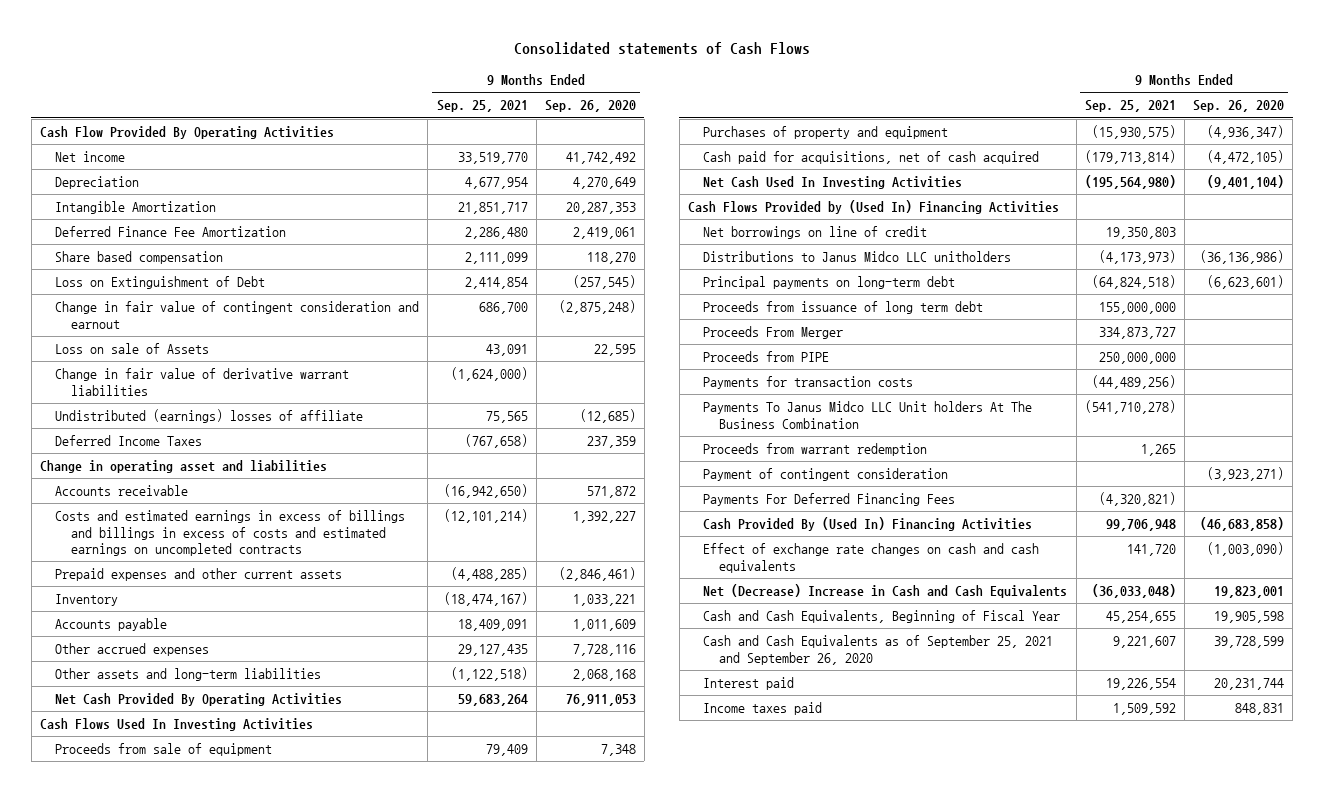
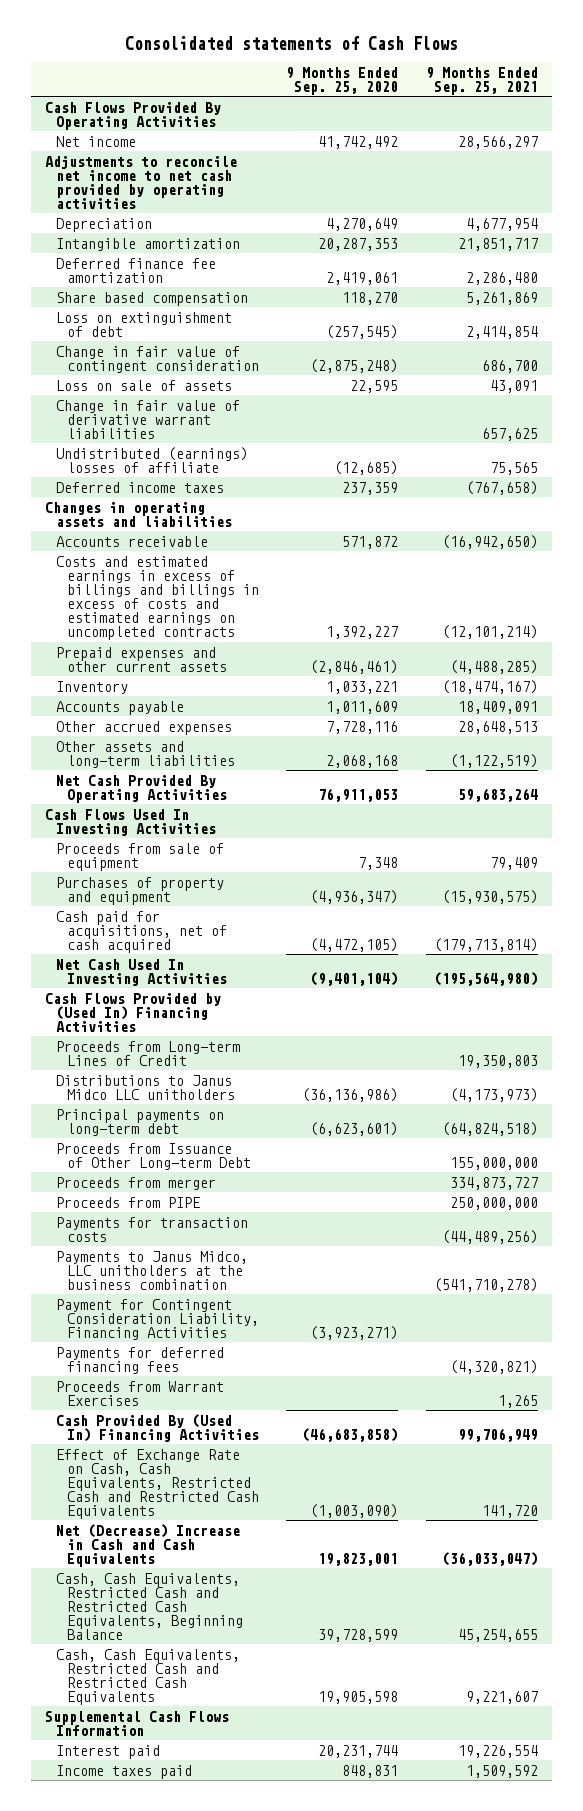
- | 9 Months Ended Sep. 25, 2021 | 9 Months Ended Sep. 26, 2020
+ | 9 Months Ended Sep. 25, 2020 | 9 Months Ended Sep. 25, 2021
- Cash Flow Provided By Operating Activities
- Net income | 33,519,770 | 41,742,492
+ Cash Flows Provided By Operating Activities
+ Net income | 41,742,492 | 28,566,297
+ Adjustments to reconcile net income to net cash provided by operating activities
- Intangible Amortization | 21,851,717 | 20,287,353
- Deferred Finance Fee Amortization | 2,286,480 | 2,419,061
- Share based compensation | 2,111,099 | 118,270
- Loss on Extinguishment of Debt | 2,414,854 | (257,545)
- Change in fair value of contingent consideration and earnout | 686,700 | (2,875,248)
- Loss on sale of Assets | 43,091 | 22,595
- Change in fair value of derivative warrant liabilities | (1,624,000) |
+ Intangible amortization | 20,287,353 | 21,851,717
+ Deferred finance fee amortization | 2,419,061 | 2,286,480
+ Share based compensation | 118,270 | 5,261,869
+ Loss on extinguishment of debt | (257,545) | 2,414,854
+ Change in fair value of contingent consideration | (2,875,248) | 686,700
+ Loss on sale of assets | 22,595 | 43,091
+ Change in fair value of derivative warrant liabilities | | 657,625
- Deferred Income Taxes | (767,658) | 237,359
- Change in operating asset and liabilities
+ Deferred income taxes | 237,359 | (767,658)
+ Changes in operating assets and liabilities
- Other accrued expenses | 29,127,435 | 7,728,116
- Other assets and long-term liabilities | (1,122,518) | 2,068,168
+ Other accrued expenses | 7,728,116 | 28,648,513
+ Other assets and long-term liabilities | 2,068,168 | (1,122,519)
- Net borrowings on line of credit | 19,350,803 |
+ Proceeds from Long-term Lines of Credit | | 19,350,803
- Proceeds from issuance of long term debt | 155,000,000 |
- Proceeds From Merger | 334,873,727 |
+ Proceeds from Issuance of Other Long-term Debt | | 155,000,000
+ Proceeds from merger | | 334,873,727
- Payments To Janus Midco LLC Unit holders At The Business Combination | (541,710,278) |
- Proceeds from warrant redemption | 1,265 |
- Payment of contingent consideration | | (3,923,271)
- Payments For Deferred Financing Fees | (4,320,821) |
- Cash Provided By (Used In) Financing Activities | 99,706,948 | (46,683,858)
- Effect of exchange rate changes on cash and cash equivalents | 141,720 | (1,003,090)
- Net (Decrease) Increase in Cash and Cash Equivalents | (36,033,048) | 19,823,001
- Cash and Cash Equivalents, Beginning of Fiscal Year | 45,254,655 | 19,905,598
- Cash and Cash Equivalents as of September 25, 2021 and September 26, 2020 | 9,221,607 | 39,728,599
+ Payments to Janus Midco, LLC unitholders at the business combination | | (541,710,278)
+ Payment for Contingent Consideration Liability, Financing Activities | (3,923,271) |
+ Payments for deferred financing fees | | (4,320,821)
+ Proceeds from Warrant Exercises | | 1,265
+ Cash Provided By (Used In) Financing Activities | (46,683,858) | 99,706,949
+ Effect of Exchange Rate on Cash, Cash Equivalents, Restricted Cash and Restricted Cash Equivalents | (1,003,090) | 141,720
+ Net (Decrease) Increase in Cash and Cash Equivalents | 19,823,001 | (36,033,047)
+ Cash, Cash Equivalents, Restricted Cash and Restricted Cash Equivalents, Beginning Balance | 39,728,599 | 45,254,655
+ Cash, Cash Equivalents, Restricted Cash and Restricted Cash Equivalents | 19,905,598 | 9,221,607
+ Supplemental Cash Flows Information

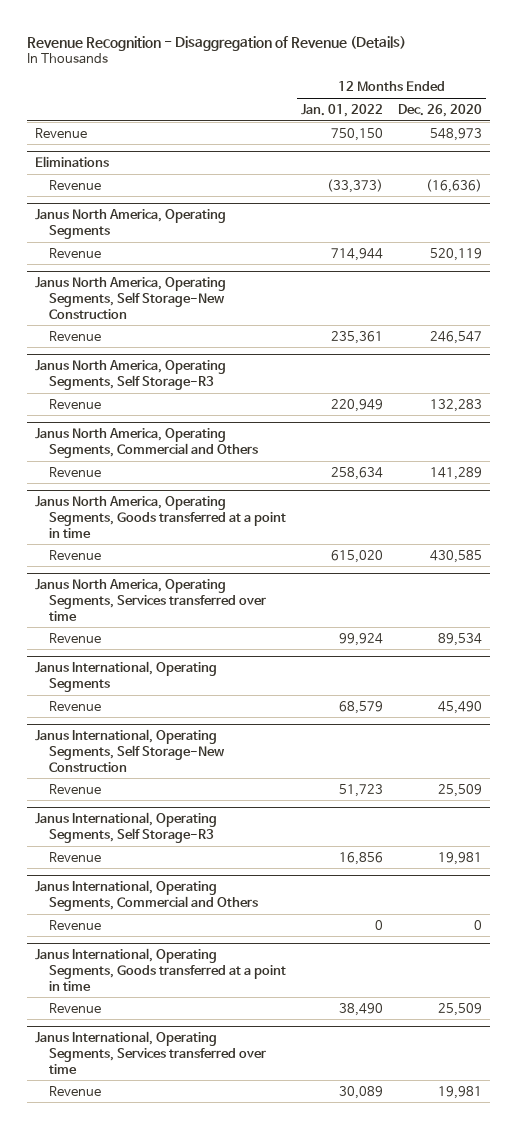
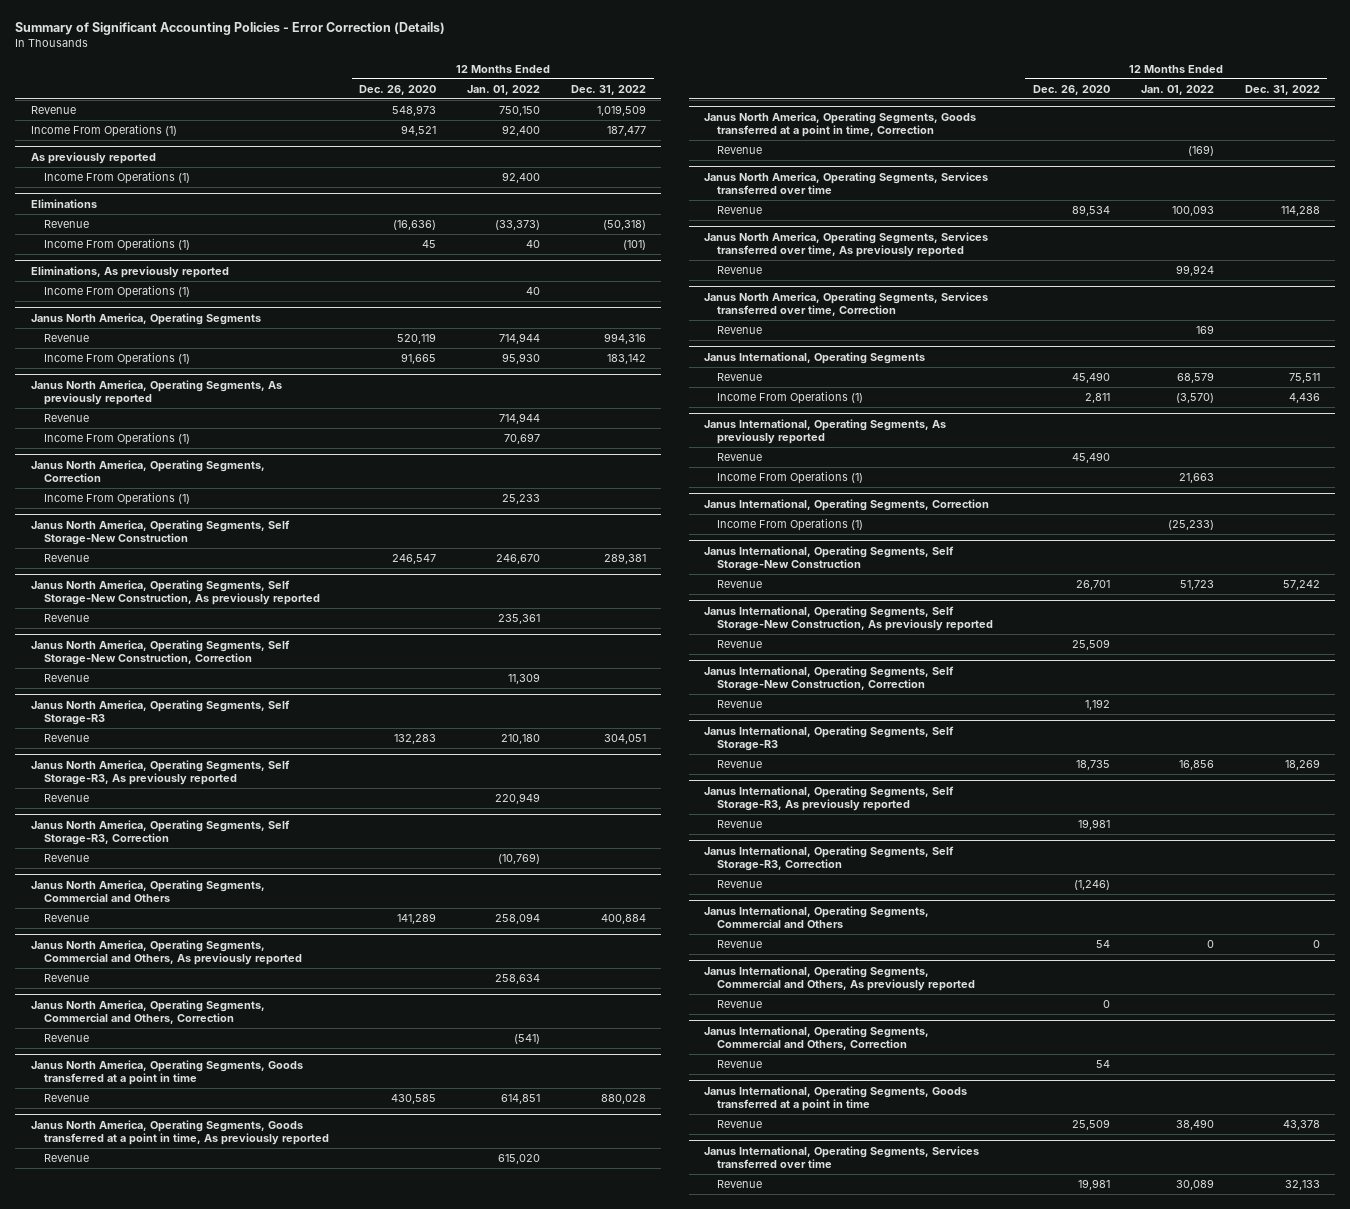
- Revenue Recognition - Disaggregation of Revenue (Details)
+ Summary of Significant Accounting Policies - Error Correction (Details)
- | 12 Months Ended Jan. 01, 2022 | 12 Months Ended Dec. 26, 2020
+ | 12 Months Ended Dec. 26, 2020 | 12 Months Ended Jan. 01, 2022 | 12 Months Ended Dec. 31, 2022
+ Income From Operations (1) | 94,521 | 92,400 | 187,477
+ As previously reported
+ Income From Operations (1) | | 92,400 |
@ Eliminations
+ Income From Operations (1) | 45 | 40 | (101)
+ Eliminations, As previously reported
+ Income From Operations (1) | | 40 |
@ Janus North America, Operating Segments
+ Income From Operations (1) | 91,665 | 95,930 | 183,142
+ Janus North America, Operating Segments, As previously reported
+ Revenue | | 714,944 |
+ Income From Operations (1) | | 70,697 |
+ Janus North America, Operating Segments, Correction
+ Income From Operations (1) | | 25,233 |
@ Janus North America, Operating Segments, Self Storage-New Construction
- Revenue | 235,361 | 246,547
+ Revenue | 246,547 | 246,670 | 289,381
+ Janus North America, Operating Segments, Self Storage-New Construction, As previously reported
+ Revenue | | 235,361 |
+ Janus North America, Operating Segments, Self Storage-New Construction, Correction
+ Revenue | | 11,309 |
@ Janus North America, Operating Segments, Self Storage-R3
- Revenue | 220,949 | 132,283
+ Revenue | 132,283 | 210,180 | 304,051
+ Janus North America, Operating Segments, Self Storage-R3, As previously reported
+ Revenue | | 220,949 |
+ Janus North America, Operating Segments, Self Storage-R3, Correction
+ Revenue | | (10,769) |
@ Janus North America, Operating Segments, Commercial and Others
- Revenue | 258,634 | 141,289
+ Revenue | 141,289 | 258,094 | 400,884
+ Janus North America, Operating Segments, Commercial and Others, As previously reported
+ Revenue | | 258,634 |
+ Janus North America, Operating Segments, Commercial and Others, Correction
+ Revenue | | (541) |
@ Janus North America, Operating Segments, Goods transferred at a point in time
- Revenue | 615,020 | 430,585
+ Revenue | 430,585 | 614,851 | 880,028
+ Janus North America, Operating Segments, Goods transferred at a point in time, As previously reported
+ Revenue | | 615,020 |
+ Janus North America, Operating Segments, Goods transferred at a point in time, Correction
+ Revenue | | (169) |
@ Janus North America, Operating Segments, Services transferred over time
- Revenue | 99,924 | 89,534
+ Revenue | 89,534 | 100,093 | 114,288
+ Janus North America, Operating Segments, Services transferred over time, As previously reported
+ Revenue | | 99,924 |
+ Janus North America, Operating Segments, Services transferred over time, Correction
+ Revenue | | 169 |
@ Janus International, Operating Segments
+ Income From Operations (1) | 2,811 | (3,570) | 4,436
+ Janus International, Operating Segments, As previously reported
+ Revenue | 45,490 | |
+ Income From Operations (1) | | 21,663 |
+ Janus International, Operating Segments, Correction
+ Income From Operations (1) | | (25,233) |
@ Janus International, Operating Segments, Self Storage-New Construction
- Revenue | 51,723 | 25,509
+ Revenue | 26,701 | 51,723 | 57,242
+ Janus International, Operating Segments, Self Storage-New Construction, As previously reported
+ Revenue | 25,509 | |
+ Janus International, Operating Segments, Self Storage-New Construction, Correction
+ Revenue | 1,192 | |
@ Janus International, Operating Segments, Self Storage-R3
- Revenue | 16,856 | 19,981
+ Revenue | 18,735 | 16,856 | 18,269
+ Janus International, Operating Segments, Self Storage-R3, As previously reported
+ Revenue | 19,981 | |
+ Janus International, Operating Segments, Self Storage-R3, Correction
+ Revenue | (1,246) | |
@ Janus International, Operating Segments, Commercial and Others
- Revenue | 0 | 0
+ Revenue | 54 | 0 | 0
+ Janus International, Operating Segments, Commercial and Others, As previously reported
+ Revenue | 0 | |
+ Janus International, Operating Segments, Commercial and Others, Correction
+ Revenue | 54 | |

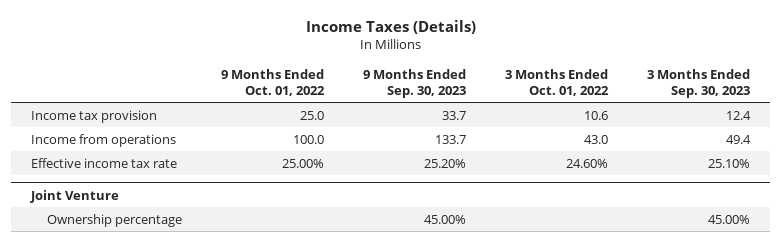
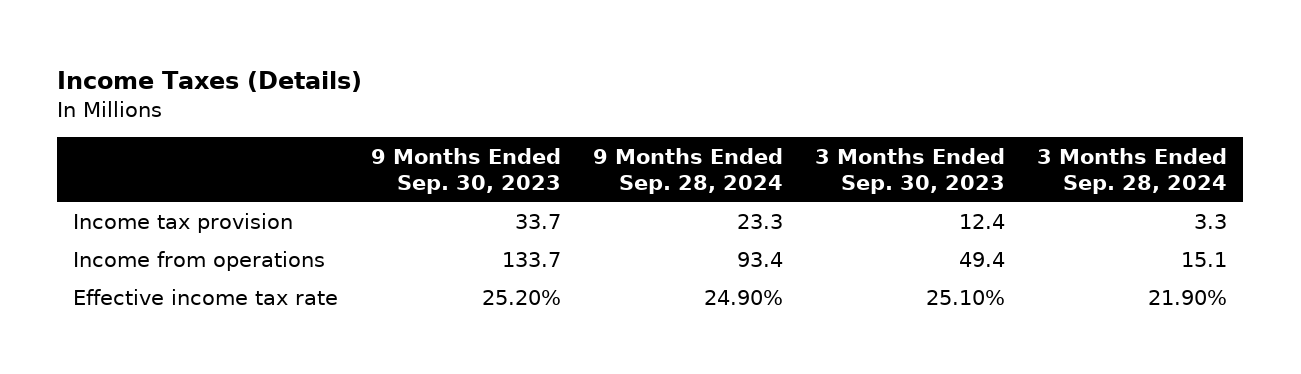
- | 9 Months Ended Oct. 01, 2022 | 9 Months Ended Sep. 30, 2023 | 3 Months Ended Oct. 01, 2022 | 3 Months Ended Sep. 30, 2023
+ | 9 Months Ended Sep. 30, 2023 | 9 Months Ended Sep. 28, 2024 | 3 Months Ended Sep. 30, 2023 | 3 Months Ended Sep. 28, 2024
- Joint Venture
- Ownership percentage | | 45.00% | | 45.00%

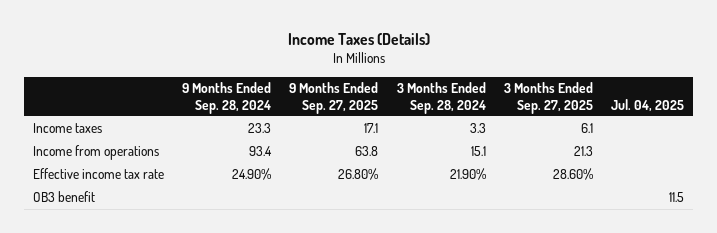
- | 9 Months Ended Sep. 30, 2023 | 9 Months Ended Sep. 28, 2024 | 3 Months Ended Sep. 30, 2023 | 3 Months Ended Sep. 28, 2024
+ | 9 Months Ended Sep. 28, 2024 | 9 Months Ended Sep. 27, 2025 | 3 Months Ended Sep. 28, 2024 | 3 Months Ended Sep. 27, 2025 | Jul. 04, 2025
- Income tax provision | 33.7 | 23.3 | 12.4 | 3.3
+ Income taxes | 23.3 | 17.1 | 3.3 | 6.1 |
+ OB3 benefit | | | | | 11.5

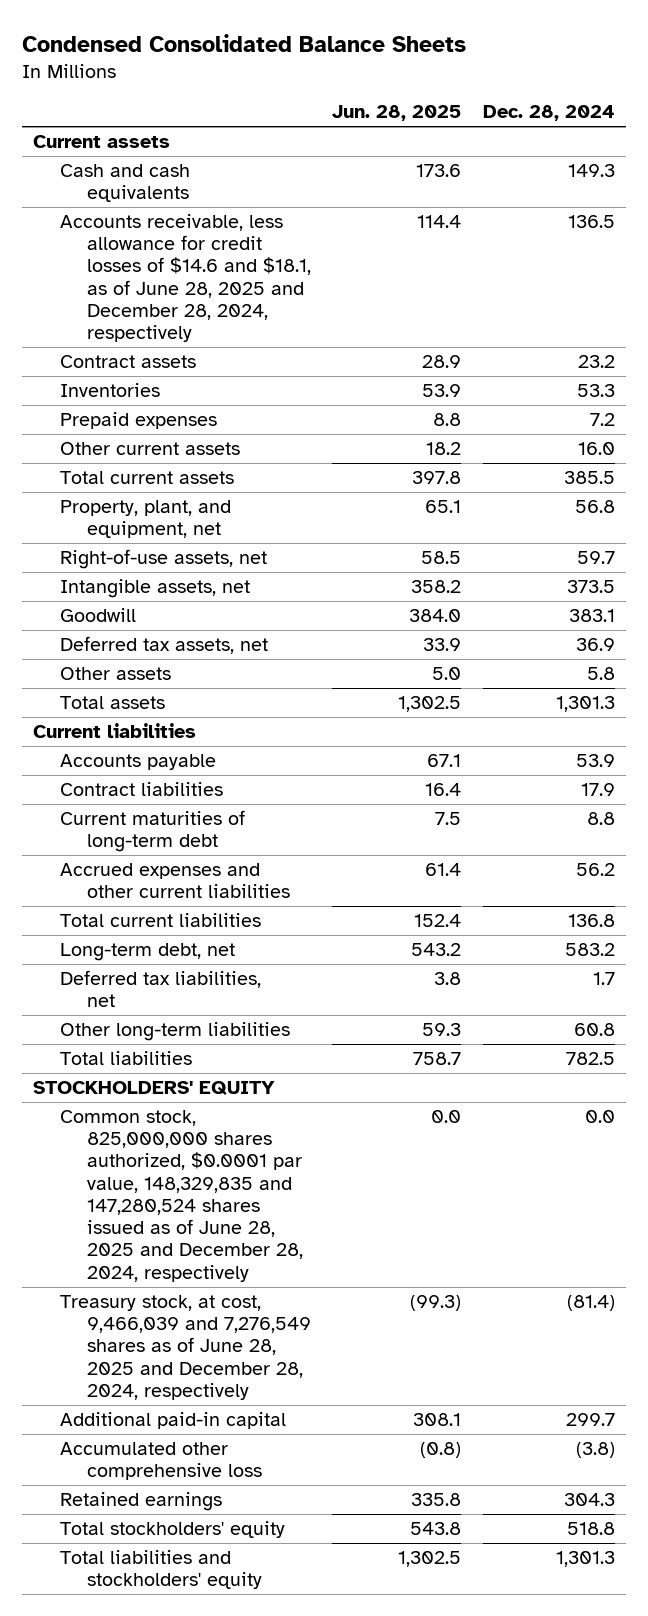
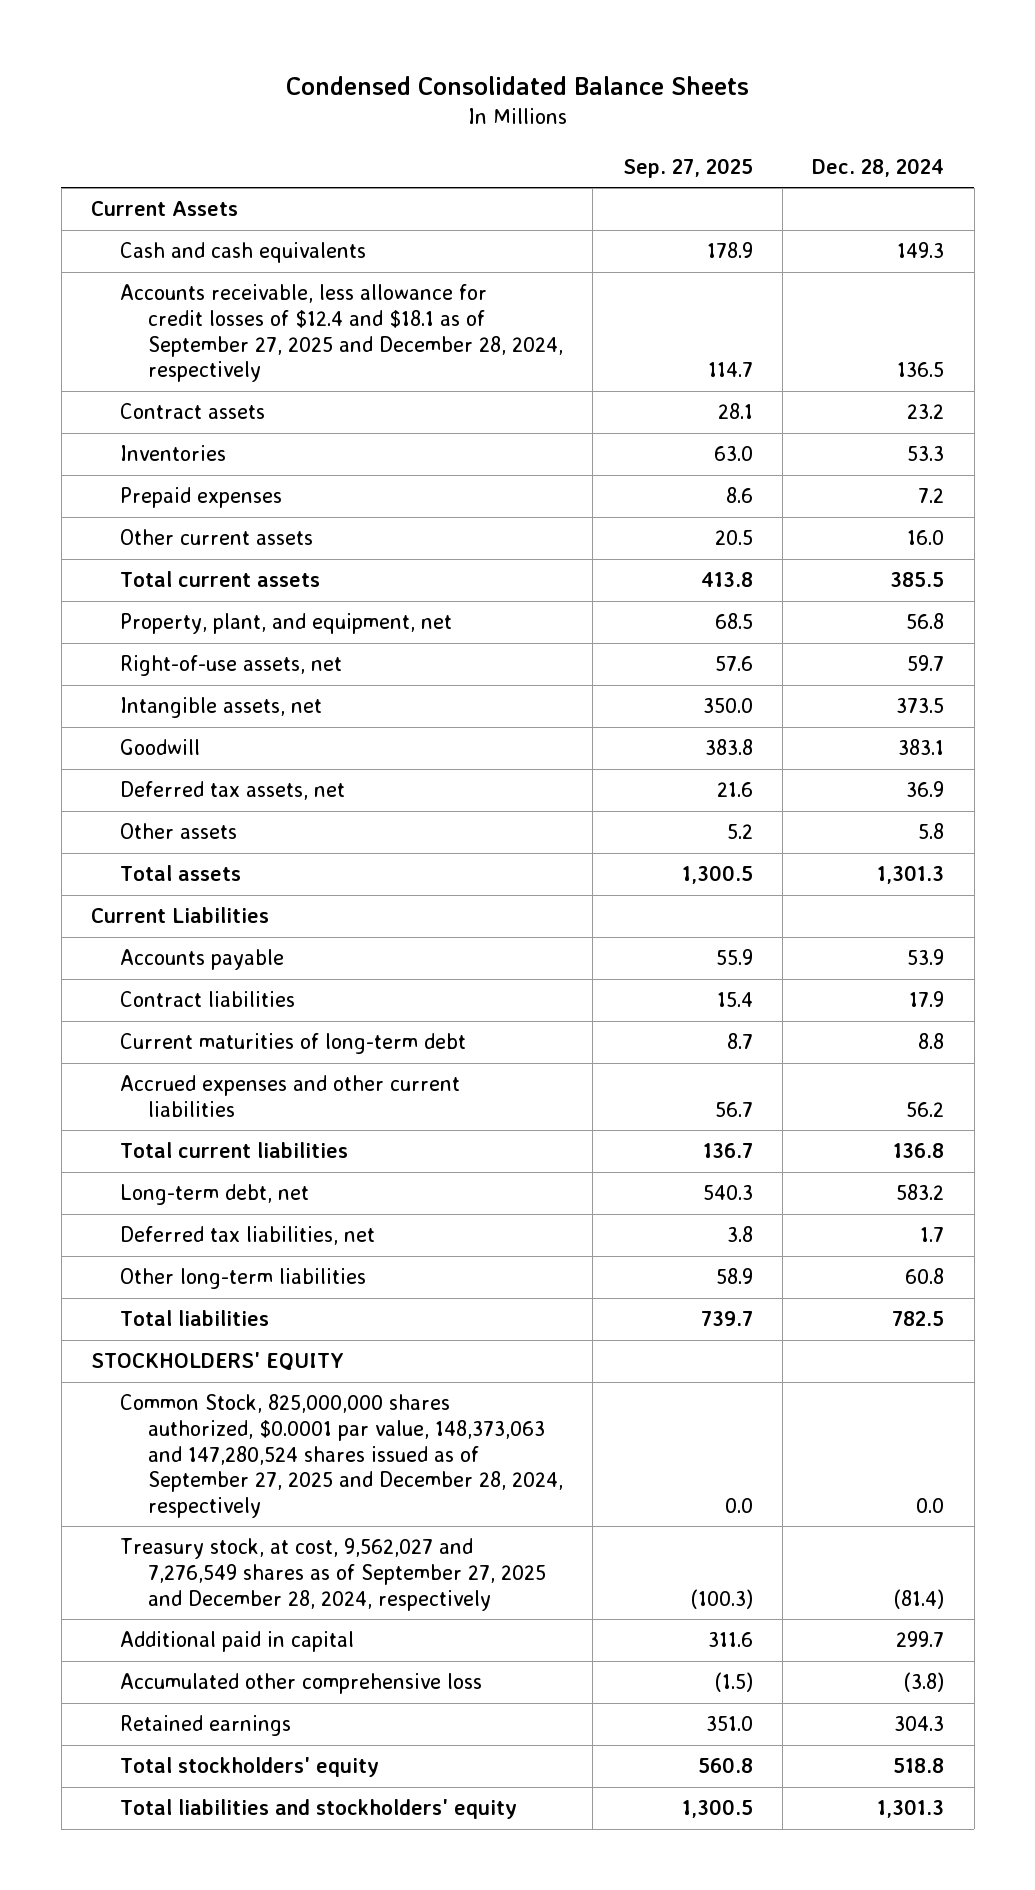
- | Jun. 28, 2025 | Dec. 28, 2024
+ | Sep. 27, 2025 | Dec. 28, 2024
- Current assets
+ Current Assets
- Accounts receivable, less allowance for credit losses of $14.6 and $18.1, as of June 28, 2025 and December 28, 2024, respectively | 114.4 | 136.5
+ Accounts receivable, less allowance for credit losses of $12.4 and $18.1 as of September 27, 2025 and December 28, 2024, respectively | 114.7 | 136.5
- Current liabilities
+ Current Liabilities
- Common stock, 825,000,000 shares authorized, $0.0001 par value, 148,329,835 and 147,280,524 shares issued as of June 28, 2025 and December 28, 2024, respectively | 0.0 | 0.0
- Treasury stock, at cost, 9,466,039 and 7,276,549 shares as of June 28, 2025 and December 28, 2024, respectively | (99.3) | (81.4)
- Additional paid-in capital | 308.1 | 299.7
+ Common Stock, 825,000,000 shares authorized, $0.0001 par value, 148,373,063 and 147,280,524 shares issued as of September 27, 2025 and December 28, 2024, respectively | 0.0 | 0.0
+ Treasury stock, at cost, 9,562,027 and 7,276,549 shares as of September 27, 2025 and December 28, 2024, respectively | (100.3) | (81.4)
+ Additional paid in capital | 311.6 | 299.7

